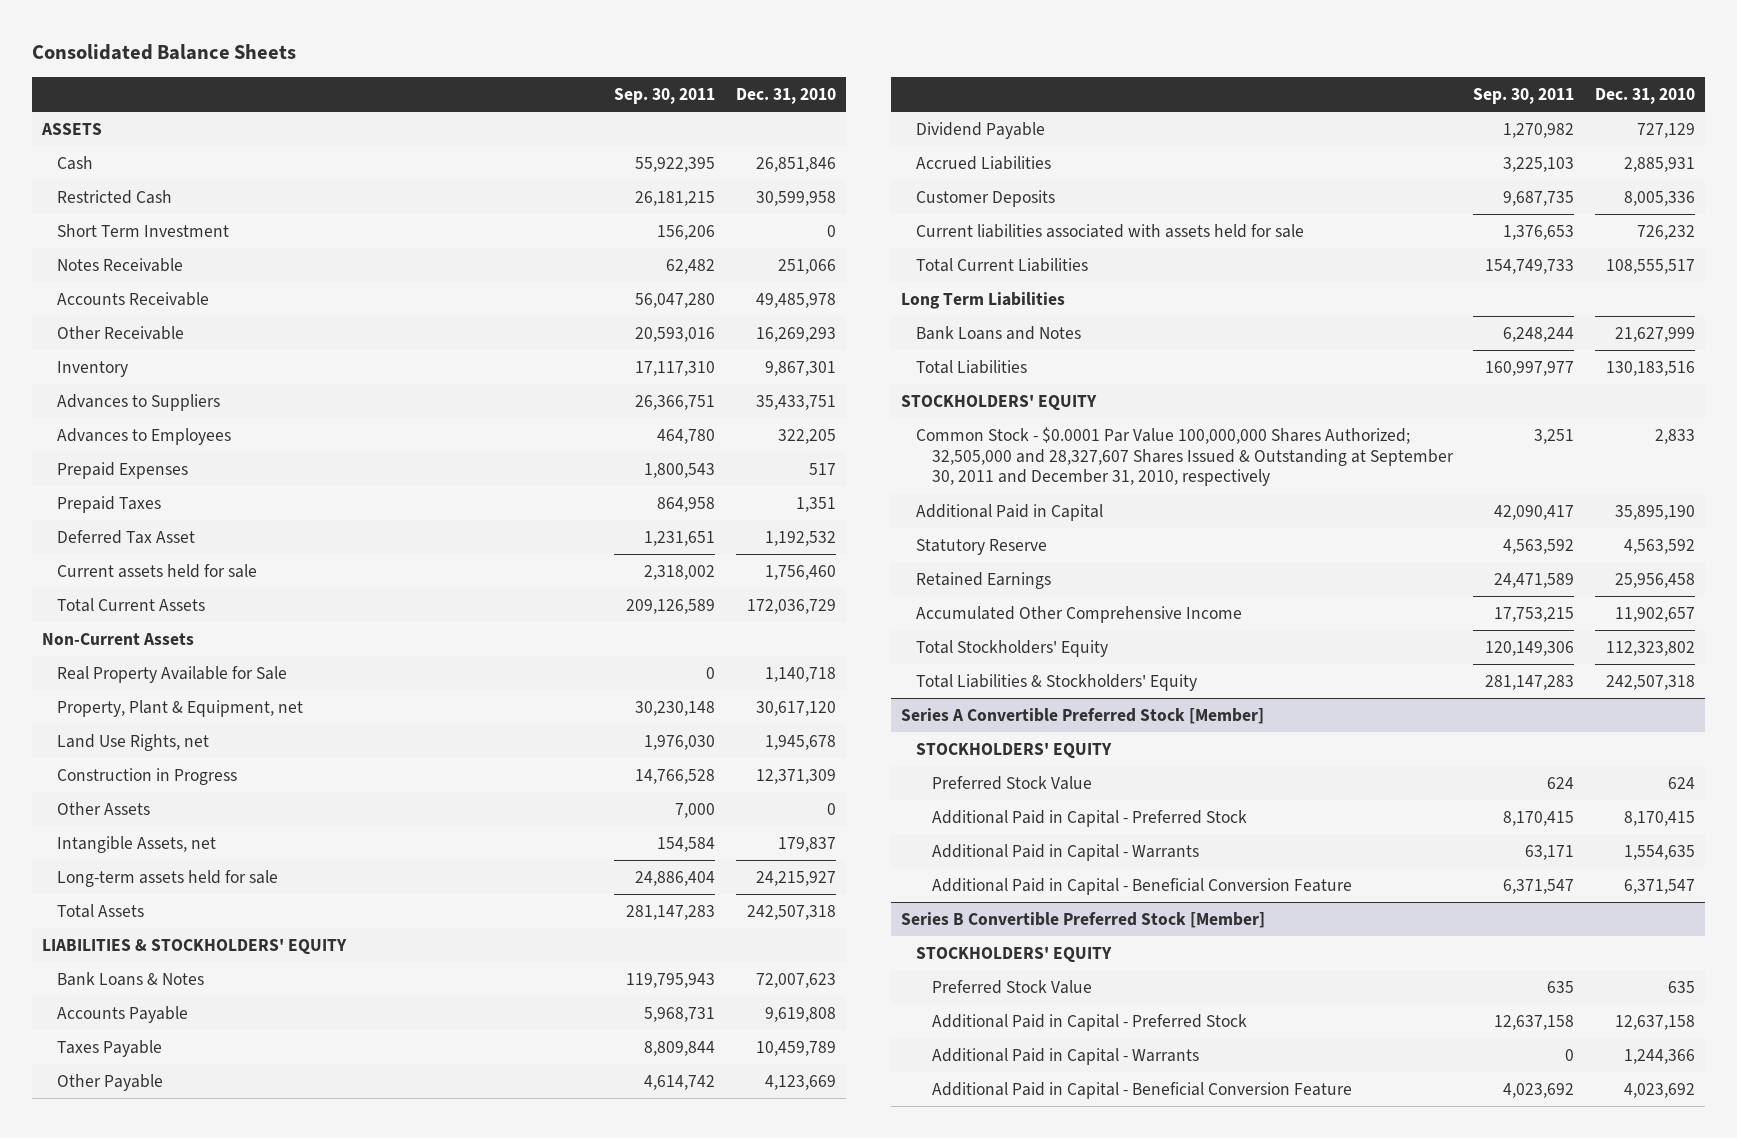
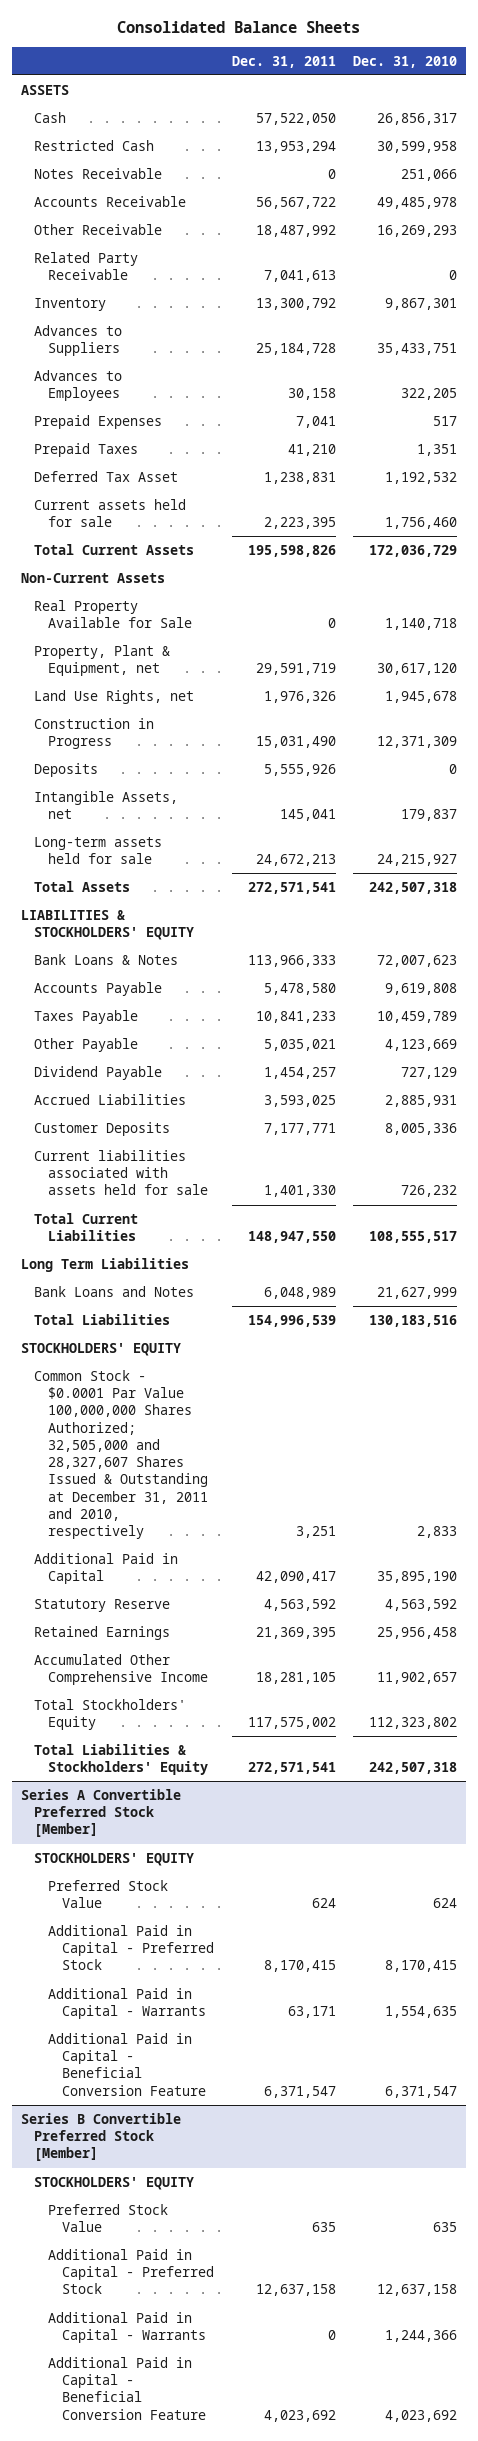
- | Sep. 30, 2011 | Dec. 31, 2010
+ | Dec. 31, 2011 | Dec. 31, 2010
- Cash | 55,922,395 | 26,851,846
+ Cash | 57,522,050 | 26,856,317
- Short Term Investment | 156,206 | 0
+ Related Party Receivable | 7,041,613 | 0
- Other Assets | 7,000 | 0
+ Deposits | 5,555,926 | 0
- Common Stock - $0.0001 Par Value 100,000,000 Shares Authorized; 32,505,000 and 28,327,607 Shares Issued & Outstanding at September 30, 2011 and December 31, 2010, respectively | 3,251 | 2,833
+ Common Stock - $0.0001 Par Value 100,000,000 Shares Authorized; 32,505,000 and 28,327,607 Shares Issued & Outstanding at December 31, 2011 and 2010, respectively | 3,251 | 2,833

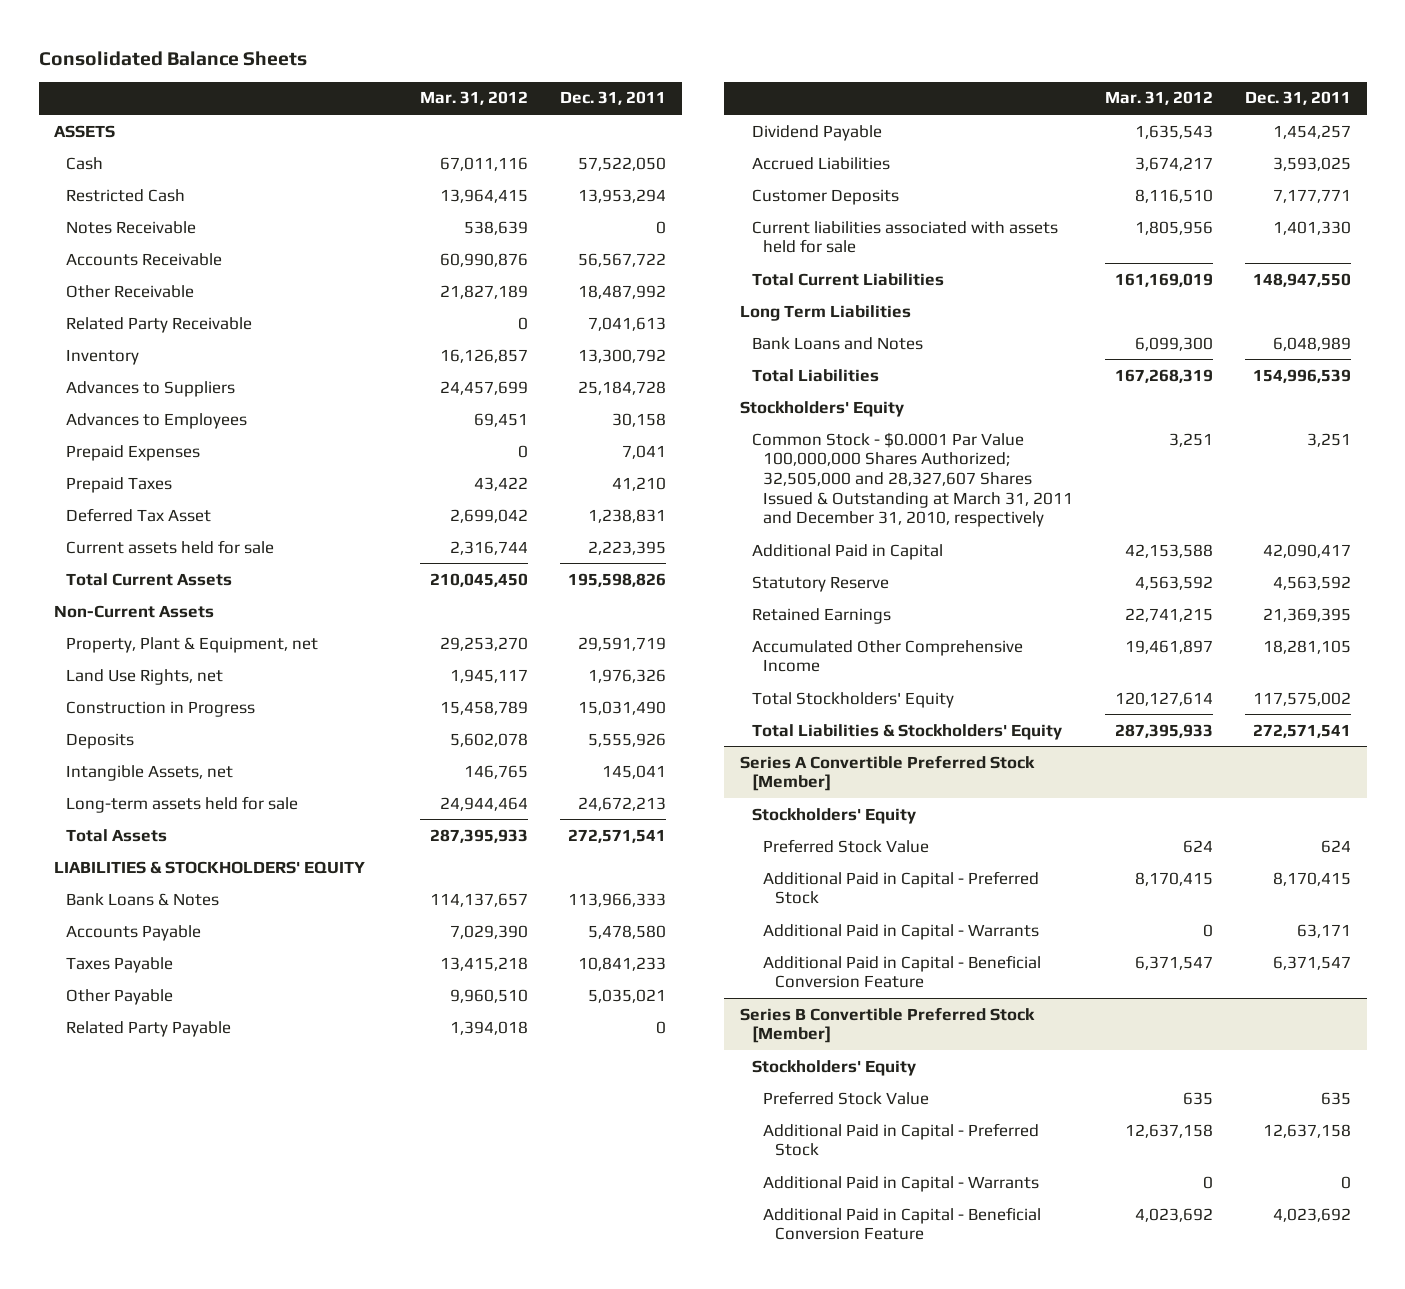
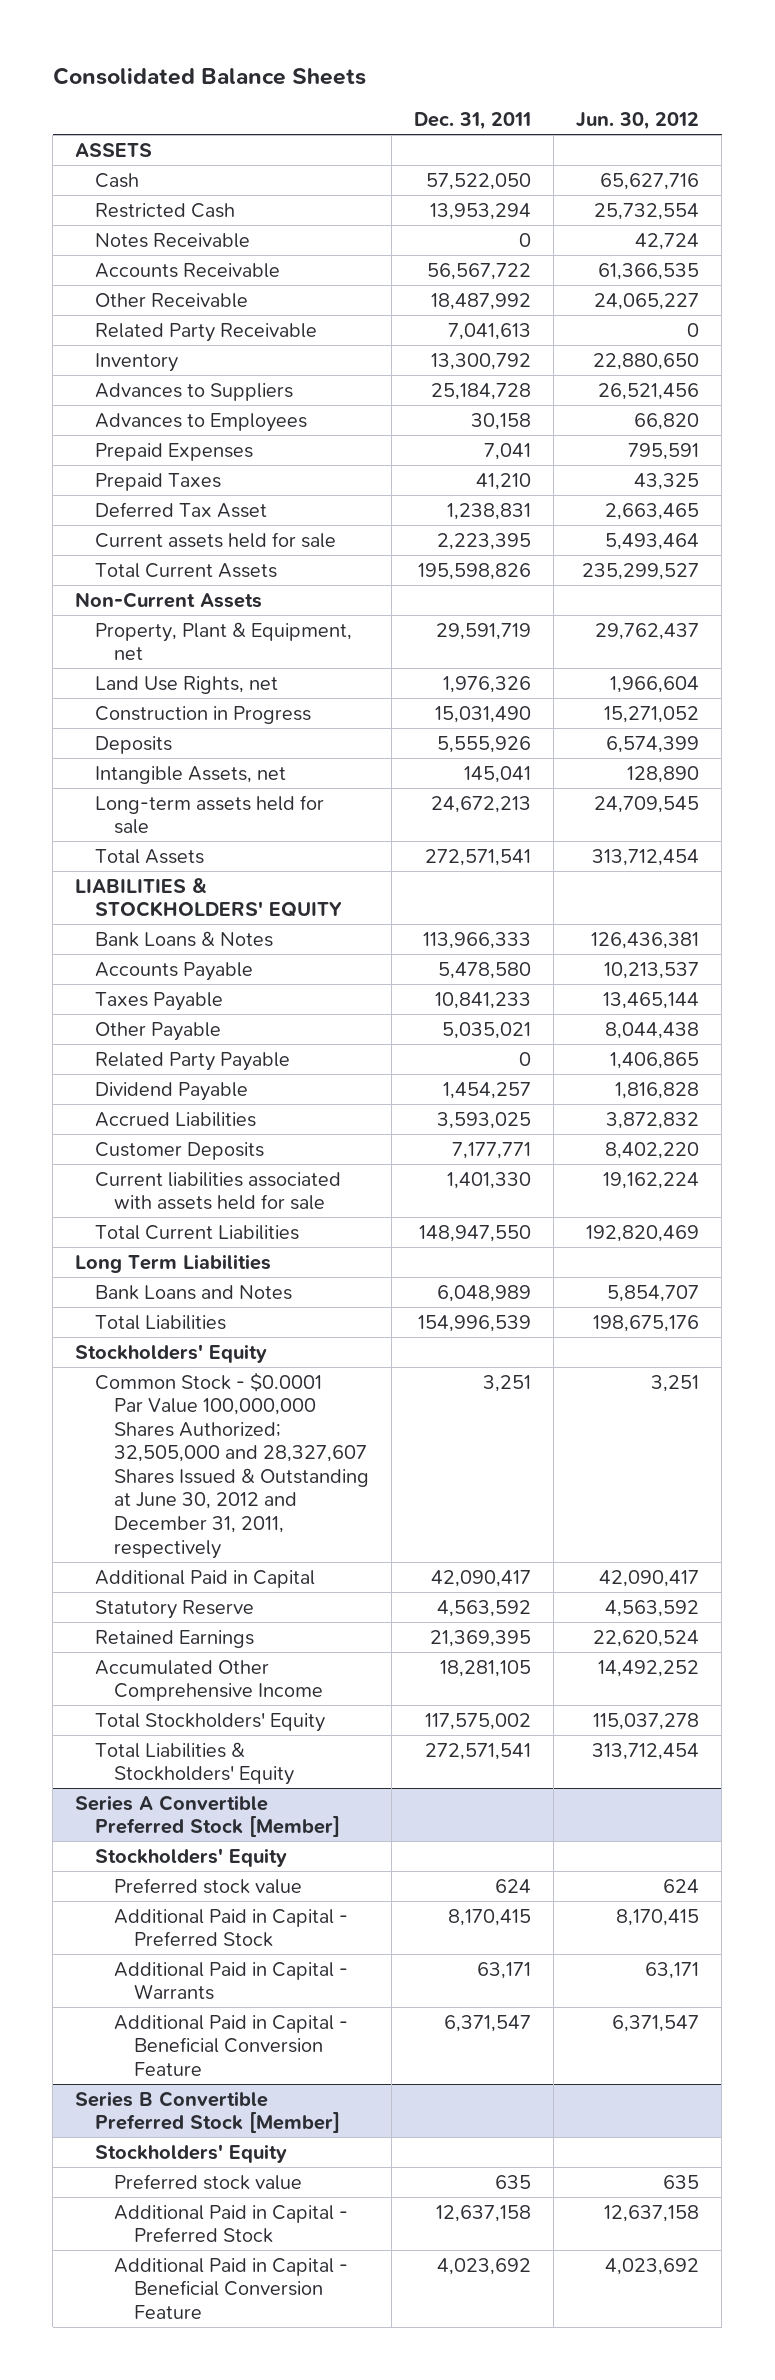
- | Mar. 31, 2012 | Dec. 31, 2011
+ | Dec. 31, 2011 | Jun. 30, 2012
- Common Stock - $0.0001 Par Value 100,000,000 Shares Authorized; 32,505,000 and 28,327,607 Shares Issued & Outstanding at March 31, 2011 and December 31, 2010, respectively | 3,251 | 3,251
+ Common Stock - $0.0001 Par Value 100,000,000 Shares Authorized; 32,505,000 and 28,327,607 Shares Issued & Outstanding at June 30, 2012 and December 31, 2011, respectively | 3,251 | 3,251
@ Series A Convertible Preferred Stock [Member]
- Preferred Stock Value | 624 | 624
+ Preferred stock value | 624 | 624
@ Series B Convertible Preferred Stock [Member]
- Preferred Stock Value | 635 | 635
+ Preferred stock value | 635 | 635
- Additional Paid in Capital - Warrants | 0 | 0

